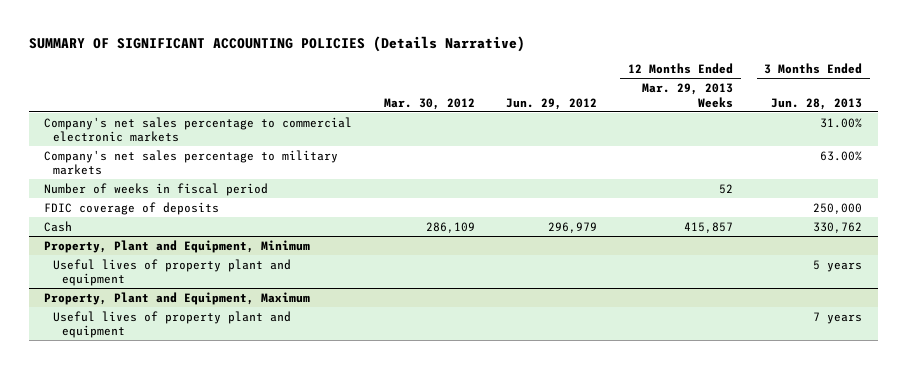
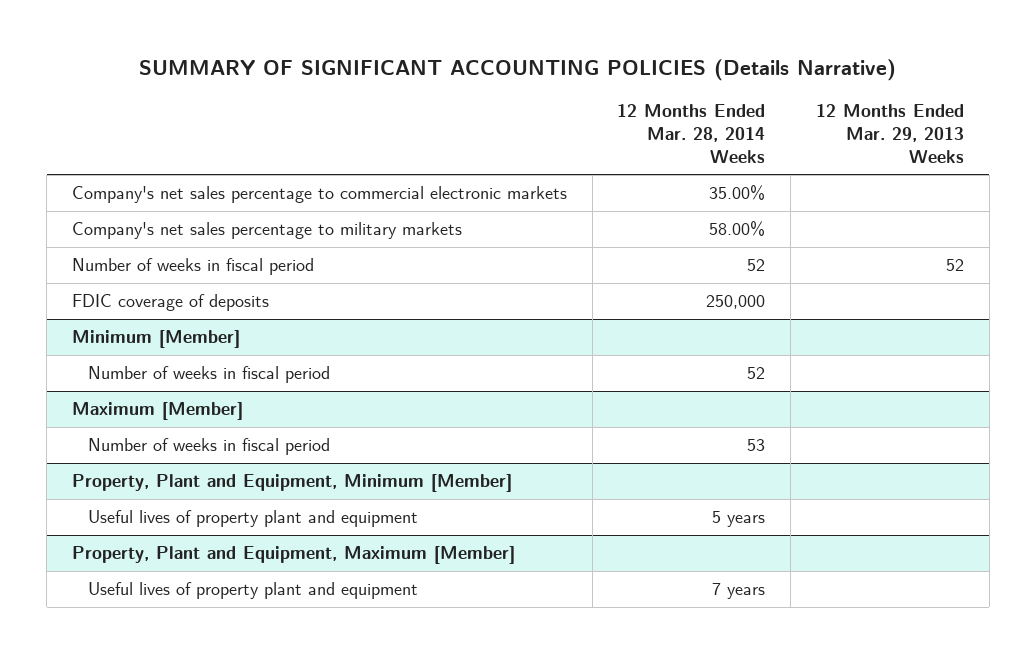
- | Mar. 30, 2012 | Jun. 29, 2012 | 12 Months Ended Mar. 29, 2013 Weeks | 3 Months Ended Jun. 28, 2013
+ | 12 Months Ended Mar. 28, 2014 Weeks | 12 Months Ended Mar. 29, 2013 Weeks
- Cash | 286,109 | 296,979 | 415,857 | 330,762
- Property, Plant and Equipment, Minimum
+ Minimum [Member]
+ Number of weeks in fiscal period | 52 |
+ Maximum [Member]
+ Number of weeks in fiscal period | 53 |
+ Property, Plant and Equipment, Minimum [Member]
- Property, Plant and Equipment, Maximum
+ Property, Plant and Equipment, Maximum [Member]

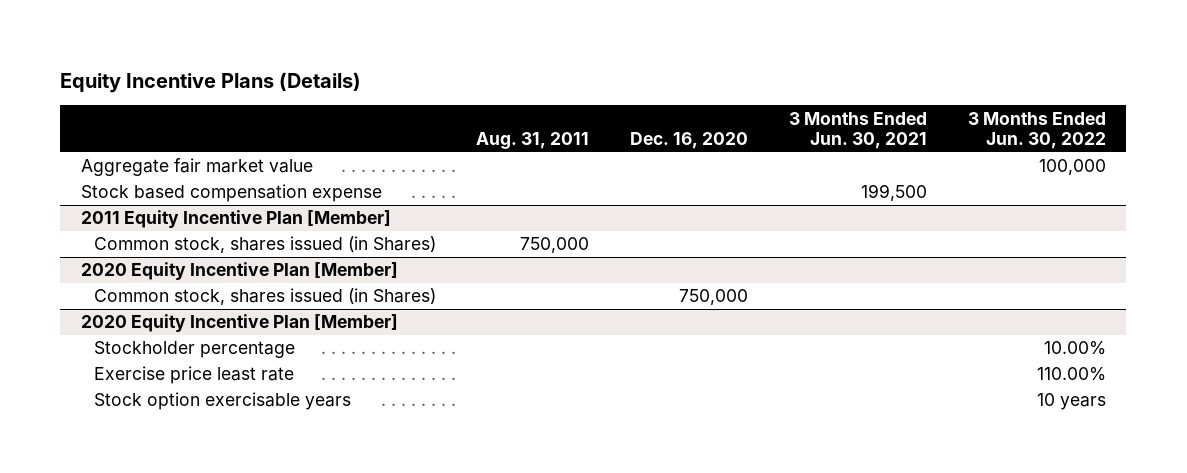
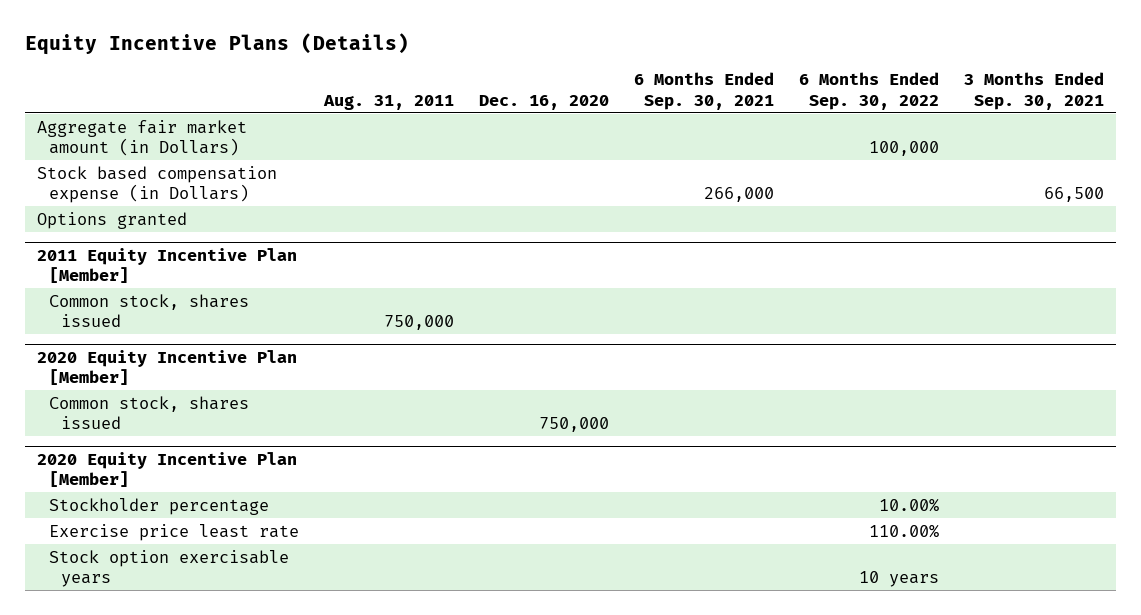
- | Aug. 31, 2011 | Dec. 16, 2020 | 3 Months Ended Jun. 30, 2021 | 3 Months Ended Jun. 30, 2022
+ | Aug. 31, 2011 | Dec. 16, 2020 | 6 Months Ended Sep. 30, 2021 | 6 Months Ended Sep. 30, 2022 | 3 Months Ended Sep. 30, 2021
- Aggregate fair market value | | | | 100,000
- Stock based compensation expense | | | 199,500 |
+ Aggregate fair market amount (in Dollars) | | | | 100,000 |
+ Stock based compensation expense (in Dollars) | | | 266,000 | | 66,500
+ Options granted
@ 2011 Equity Incentive Plan [Member]
- Common stock, shares issued (in Shares) | 750,000 | | |
+ Common stock, shares issued | 750,000 | | | |
@ 2020 Equity Incentive Plan [Member]
- Common stock, shares issued (in Shares) | | 750,000 | |
+ Common stock, shares issued | | 750,000 | | |

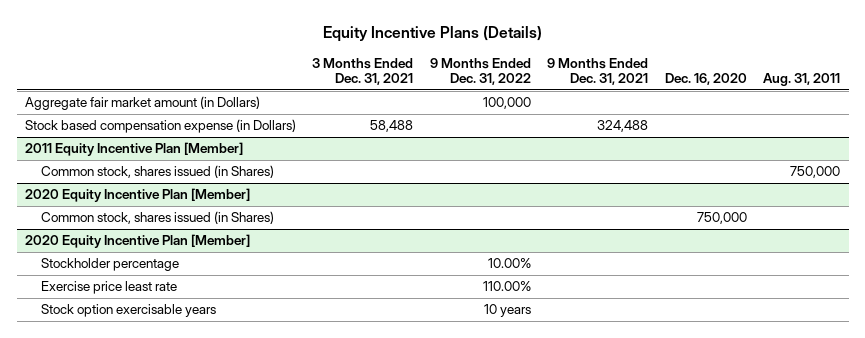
- | Aug. 31, 2011 | Dec. 16, 2020 | 6 Months Ended Sep. 30, 2021 | 6 Months Ended Sep. 30, 2022 | 3 Months Ended Sep. 30, 2021
+ | 3 Months Ended Dec. 31, 2021 | 9 Months Ended Dec. 31, 2022 | 9 Months Ended Dec. 31, 2021 | Dec. 16, 2020 | Aug. 31, 2011
- Options granted
@ 2011 Equity Incentive Plan [Member]
- Common stock, shares issued | 750,000 | | | |
+ Common stock, shares issued (in Shares) | | | | | 750,000
@ 2020 Equity Incentive Plan [Member]
- Common stock, shares issued | | 750,000 | | |
+ Common stock, shares issued (in Shares) | | | | 750,000 |

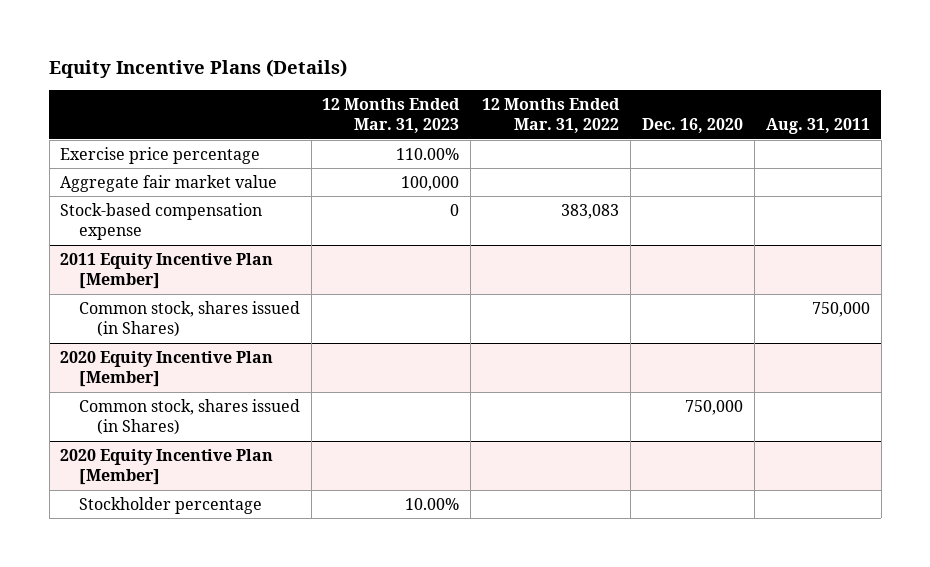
- | 3 Months Ended Dec. 31, 2021 | 9 Months Ended Dec. 31, 2022 | 9 Months Ended Dec. 31, 2021 | Dec. 16, 2020 | Aug. 31, 2011
+ | 12 Months Ended Mar. 31, 2023 | 12 Months Ended Mar. 31, 2022 | Dec. 16, 2020 | Aug. 31, 2011
- Aggregate fair market amount (in Dollars) | | 100,000 | | |
- Stock based compensation expense (in Dollars) | 58,488 | | 324,488 | |
+ Exercise price percentage | 110.00% | | |
+ Aggregate fair market value | 100,000 | | |
+ Stock-based compensation expense | 0 | 383,083 | |
@ 2020 Equity Incentive Plan [Member]
- Exercise price least rate | | 110.00% | | |
- Stock option exercisable years | | 10 years | | |

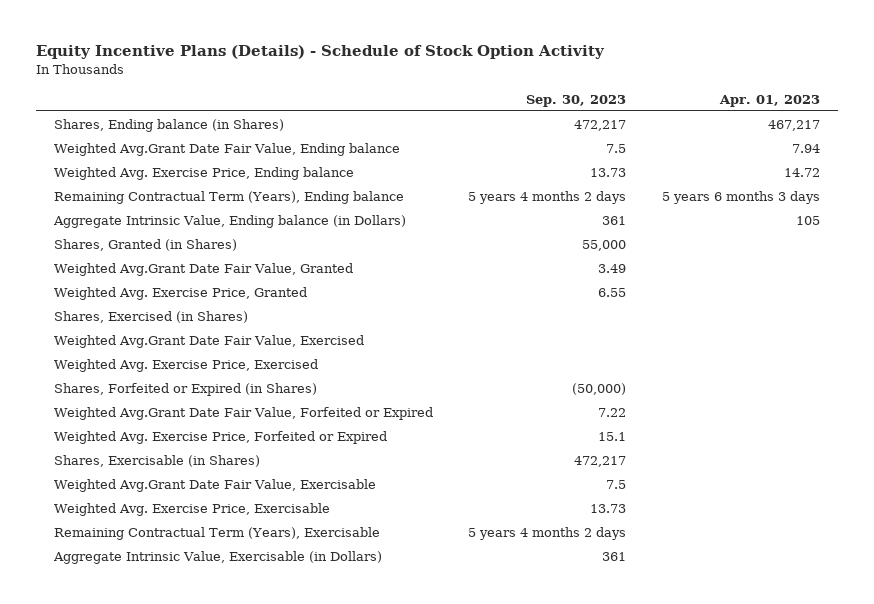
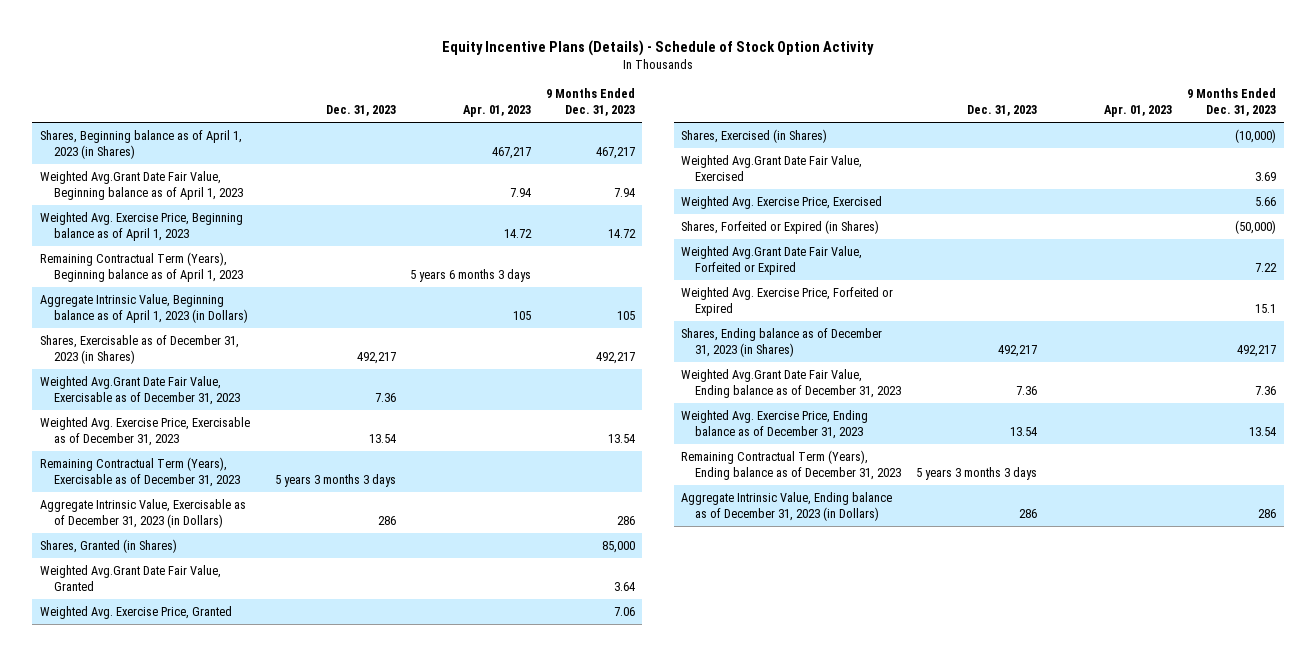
- | Sep. 30, 2023 | Apr. 01, 2023
+ | Dec. 31, 2023 | Apr. 01, 2023 | 9 Months Ended Dec. 31, 2023
- Shares, Ending balance (in Shares) | 472,217 | 467,217
- Weighted Avg.Grant Date Fair Value, Ending balance | 7.5 | 7.94
- Weighted Avg. Exercise Price, Ending balance | 13.73 | 14.72
- Remaining Contractual Term (Years), Ending balance | 5 years 4 months 2 days | 5 years 6 months 3 days
- Aggregate Intrinsic Value, Ending balance (in Dollars) | 361 | 105
+ Shares, Beginning balance as of April 1, 2023 (in Shares) | | 467,217 | 467,217
+ Weighted Avg.Grant Date Fair Value, Beginning balance as of April 1, 2023 | | 7.94 | 7.94
+ Weighted Avg. Exercise Price, Beginning balance as of April 1, 2023 | | 14.72 | 14.72
+ Remaining Contractual Term (Years), Beginning balance as of April 1, 2023 | | 5 years 6 months 3 days |
+ Aggregate Intrinsic Value, Beginning balance as of April 1, 2023 (in Dollars) | | 105 | 105
+ Shares, Exercisable as of December 31, 2023 (in Shares) | 492,217 | | 492,217
+ Weighted Avg.Grant Date Fair Value, Exercisable as of December 31, 2023 | 7.36 | |
+ Weighted Avg. Exercise Price, Exercisable as of December 31, 2023 | 13.54 | | 13.54
+ Remaining Contractual Term (Years), Exercisable as of December 31, 2023 | 5 years 3 months 3 days | |
+ Aggregate Intrinsic Value, Exercisable as of December 31, 2023 (in Dollars) | 286 | | 286
- Shares, Exercisable (in Shares) | 472,217 |
- Weighted Avg.Grant Date Fair Value, Exercisable | 7.5 |
- Weighted Avg. Exercise Price, Exercisable | 13.73 |
- Remaining Contractual Term (Years), Exercisable | 5 years 4 months 2 days |
- Aggregate Intrinsic Value, Exercisable (in Dollars) | 361 |
+ Shares, Ending balance as of December 31, 2023 (in Shares) | 492,217 | | 492,217
+ Weighted Avg.Grant Date Fair Value, Ending balance as of December 31, 2023 | 7.36 | | 7.36
+ Weighted Avg. Exercise Price, Ending balance as of December 31, 2023 | 13.54 | | 13.54
+ Remaining Contractual Term (Years), Ending balance as of December 31, 2023 | 5 years 3 months 3 days | |
+ Aggregate Intrinsic Value, Ending balance as of December 31, 2023 (in Dollars) | 286 | | 286

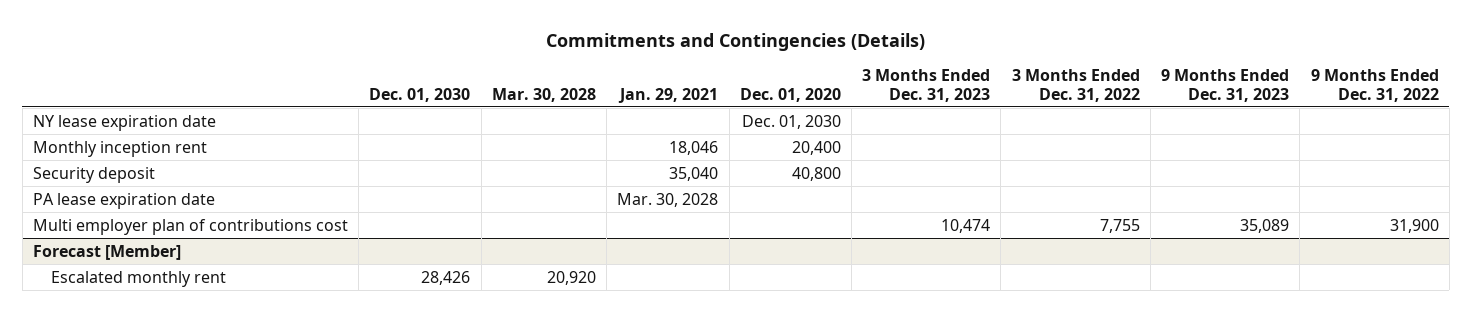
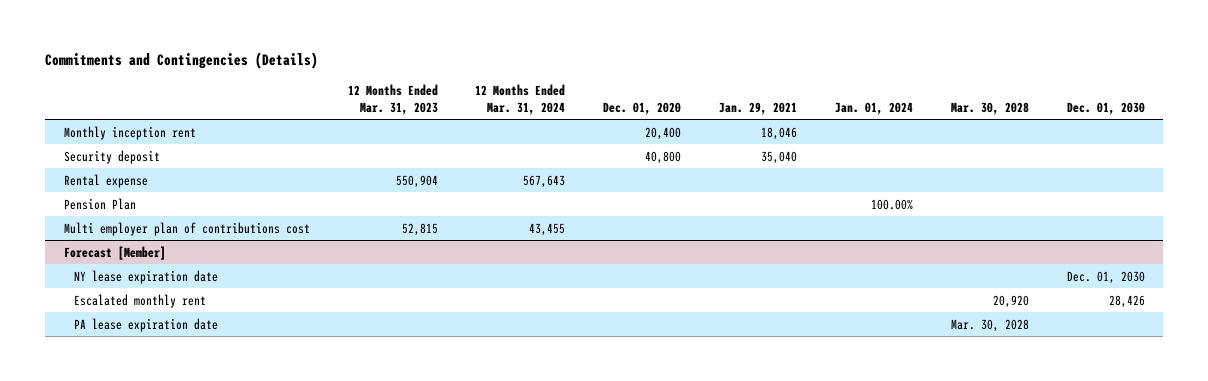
- | Dec. 01, 2030 | Mar. 30, 2028 | Jan. 29, 2021 | Dec. 01, 2020 | 3 Months Ended Dec. 31, 2023 | 3 Months Ended Dec. 31, 2022 | 9 Months Ended Dec. 31, 2023 | 9 Months Ended Dec. 31, 2022
+ | 12 Months Ended Mar. 31, 2023 | 12 Months Ended Mar. 31, 2024 | Dec. 01, 2020 | Jan. 29, 2021 | Jan. 01, 2024 | Mar. 30, 2028 | Dec. 01, 2030
- NY lease expiration date | | | | Dec. 01, 2030 | | | |
- PA lease expiration date | | | Mar. 30, 2028 | | | | |
+ Rental expense | 550,904 | 567,643 | | | | |
+ Pension Plan | | | | | 100.00% | |
@ Forecast [Member]
+ NY lease expiration date | | | | | | | Dec. 01, 2030
+ PA lease expiration date | | | | | | Mar. 30, 2028 |

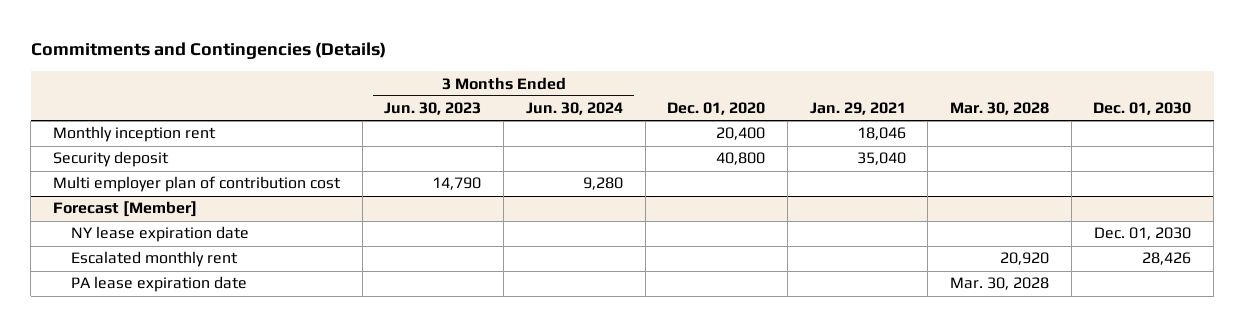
- | 12 Months Ended Mar. 31, 2023 | 12 Months Ended Mar. 31, 2024 | Dec. 01, 2020 | Jan. 29, 2021 | Jan. 01, 2024 | Mar. 30, 2028 | Dec. 01, 2030
+ | 3 Months Ended Jun. 30, 2023 | 3 Months Ended Jun. 30, 2024 | Dec. 01, 2020 | Jan. 29, 2021 | Mar. 30, 2028 | Dec. 01, 2030
- Rental expense | 550,904 | 567,643 | | | | |
- Pension Plan | | | | | 100.00% | |
- Multi employer plan of contributions cost | 52,815 | 43,455 | | | | |
+ Multi employer plan of contribution cost | 14,790 | 9,280 | | | |

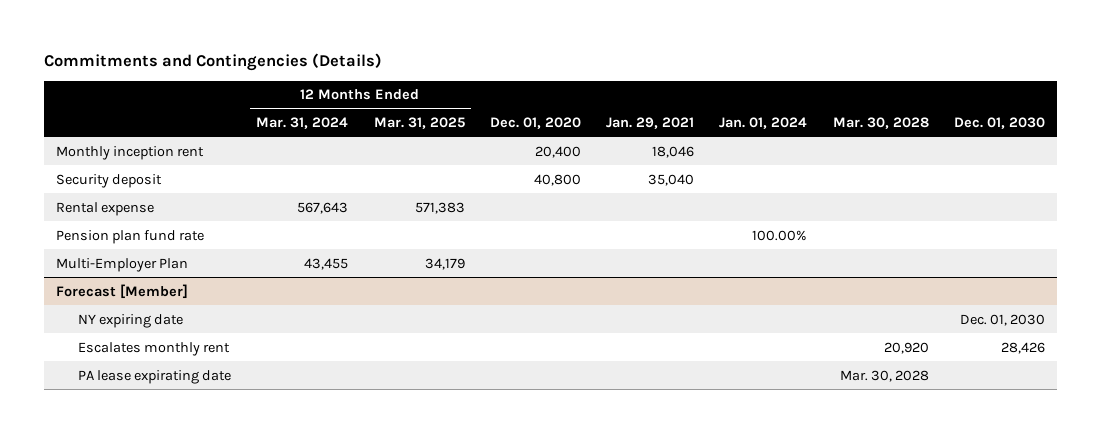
- | 3 Months Ended Jun. 30, 2023 | 3 Months Ended Jun. 30, 2024 | Dec. 01, 2020 | Jan. 29, 2021 | Mar. 30, 2028 | Dec. 01, 2030
+ | 12 Months Ended Mar. 31, 2024 | 12 Months Ended Mar. 31, 2025 | Dec. 01, 2020 | Jan. 29, 2021 | Jan. 01, 2024 | Mar. 30, 2028 | Dec. 01, 2030
- Multi employer plan of contribution cost | 14,790 | 9,280 | | | |
+ Rental expense | 567,643 | 571,383 | | | | |
+ Pension plan fund rate | | | | | 100.00% | |
+ Multi-Employer Plan | 43,455 | 34,179 | | | | |
@ Forecast [Member]
- NY lease expiration date | | | | | | Dec. 01, 2030
- Escalated monthly rent | | | | | 20,920 | 28,426
- PA lease expiration date | | | | | Mar. 30, 2028 |
+ NY expiring date | | | | | | | Dec. 01, 2030
+ Escalates monthly rent | | | | | | 20,920 | 28,426
+ PA lease expirating date | | | | | | Mar. 30, 2028 |

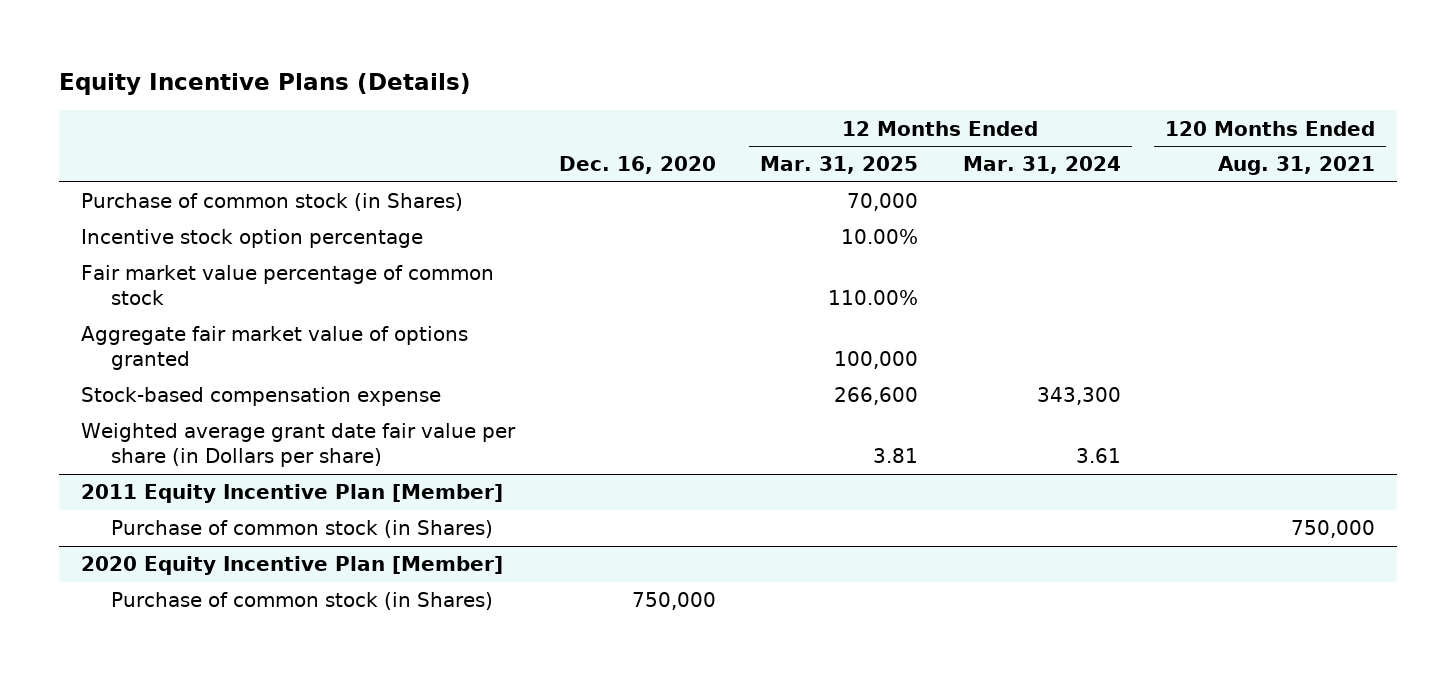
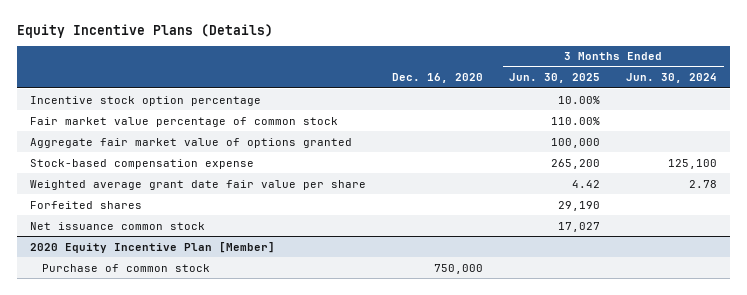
- | Dec. 16, 2020 | 12 Months Ended Mar. 31, 2025 | 12 Months Ended Mar. 31, 2024 | 120 Months Ended Aug. 31, 2021
+ | Dec. 16, 2020 | 3 Months Ended Jun. 30, 2025 | 3 Months Ended Jun. 30, 2024
- Purchase of common stock (in Shares) | | 70,000 | |
- Weighted average grant date fair value per share (in Dollars per share) | | 3.81 | 3.61 |
- 2011 Equity Incentive Plan [Member]
- Purchase of common stock (in Shares) | | | | 750,000
+ Weighted average grant date fair value per share | | 4.42 | 2.78
+ Forfeited shares | | 29,190 |
+ Net issuance common stock | | 17,027 |
@ 2020 Equity Incentive Plan [Member]
- Purchase of common stock (in Shares) | 750,000 | | |
+ Purchase of common stock | 750,000 | |

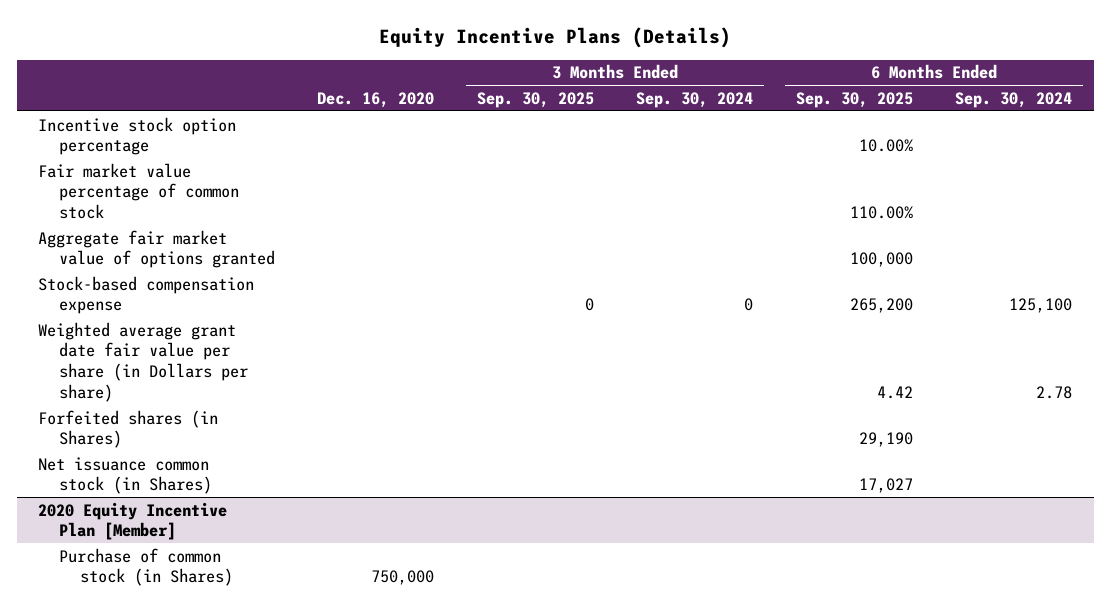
- | Dec. 16, 2020 | 3 Months Ended Jun. 30, 2025 | 3 Months Ended Jun. 30, 2024
+ | Dec. 16, 2020 | 3 Months Ended Sep. 30, 2025 | 3 Months Ended Sep. 30, 2024 | 6 Months Ended Sep. 30, 2025 | 6 Months Ended Sep. 30, 2024
- Weighted average grant date fair value per share | | 4.42 | 2.78
- Forfeited shares | | 29,190 |
- Net issuance common stock | | 17,027 |
+ Weighted average grant date fair value per share (in Dollars per share) | | | | 4.42 | 2.78
+ Forfeited shares (in Shares) | | | | 29,190 |
+ Net issuance common stock (in Shares) | | | | 17,027 |
@ 2020 Equity Incentive Plan [Member]
- Purchase of common stock | 750,000 | |
+ Purchase of common stock (in Shares) | 750,000 | | | |

